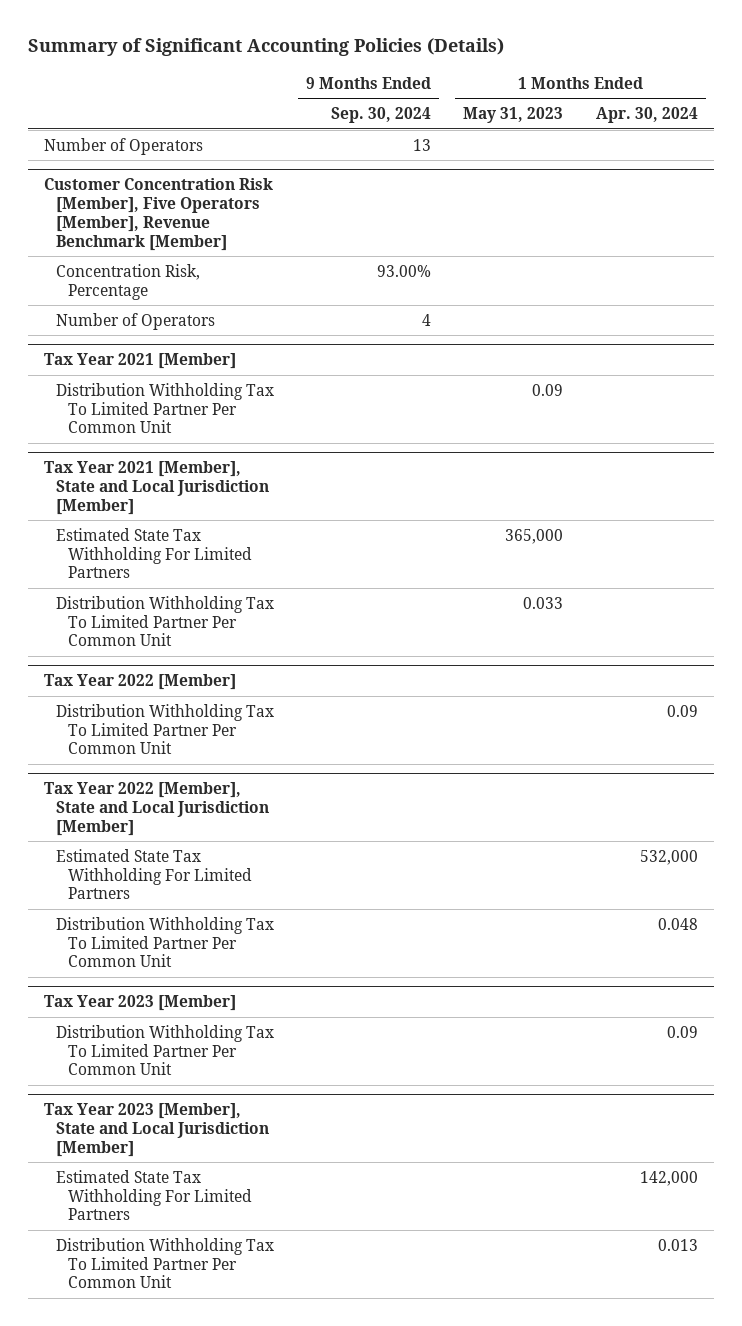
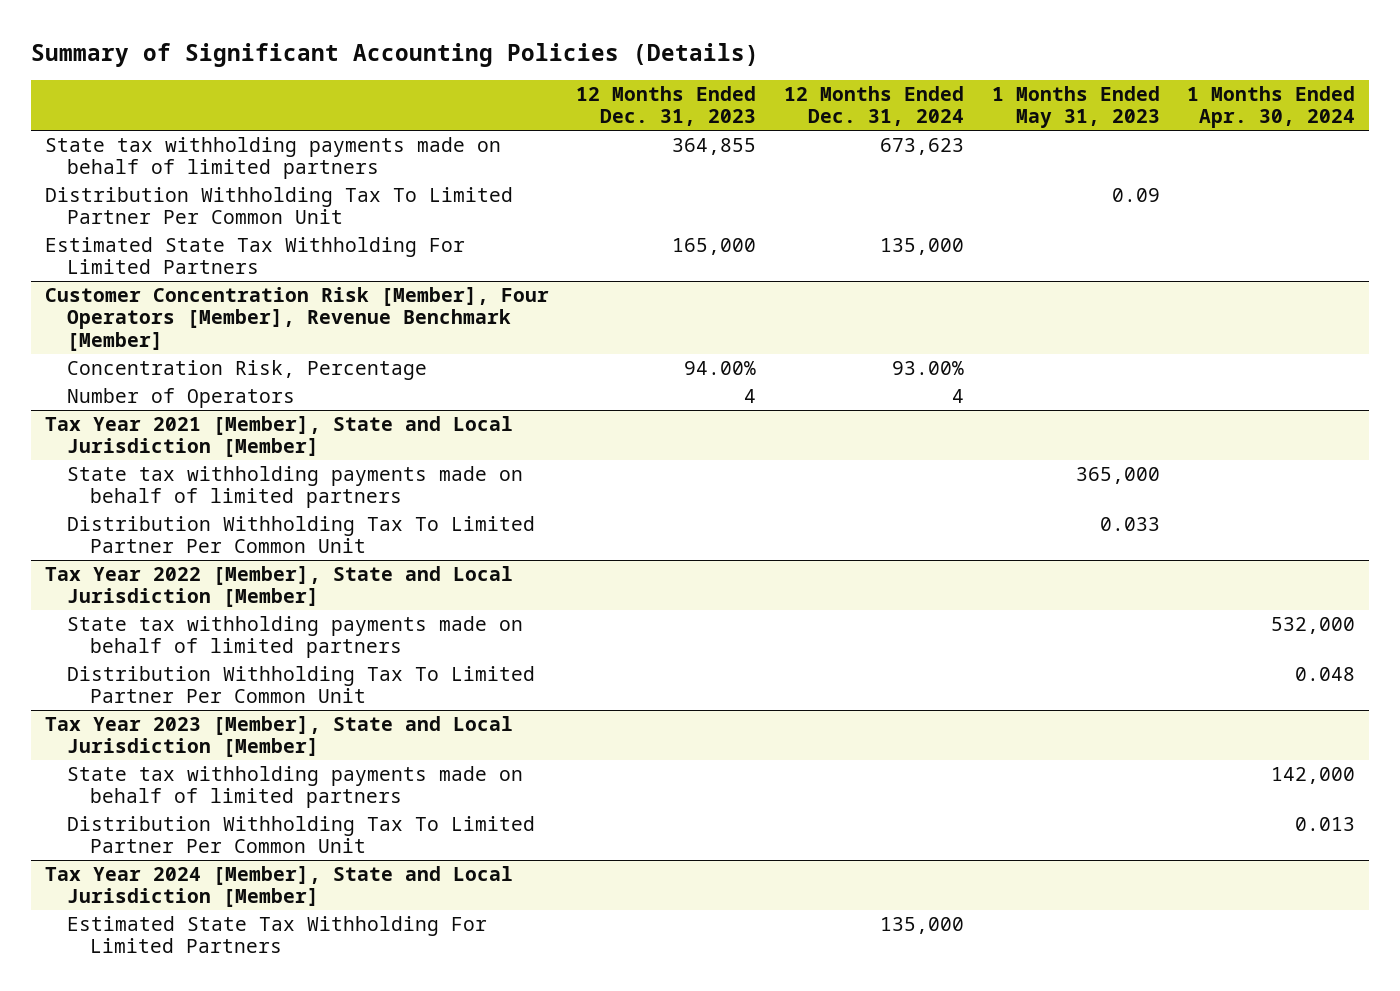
- | 9 Months Ended Sep. 30, 2024 | 1 Months Ended May 31, 2023 | 1 Months Ended Apr. 30, 2024
+ | 12 Months Ended Dec. 31, 2023 | 12 Months Ended Dec. 31, 2024 | 1 Months Ended May 31, 2023 | 1 Months Ended Apr. 30, 2024
- Number of Operators | 13 | |
- Customer Concentration Risk [Member], Five Operators [Member], Revenue Benchmark [Member]
+ State tax withholding payments made on behalf of limited partners | 364,855 | 673,623 | |
+ Distribution Withholding Tax To Limited Partner Per Common Unit | | | 0.09 |
+ Estimated State Tax Withholding For Limited Partners | 165,000 | 135,000 | |
+ Customer Concentration Risk [Member], Four Operators [Member], Revenue Benchmark [Member]
- Tax Year 2021 [Member]
- Distribution Withholding Tax To Limited Partner Per Common Unit | | 0.09 |
@ Tax Year 2021 [Member], State and Local Jurisdiction [Member]
- Estimated State Tax Withholding For Limited Partners | | 365,000 |
+ State tax withholding payments made on behalf of limited partners | | | 365,000 |
- Tax Year 2022 [Member]
- Distribution Withholding Tax To Limited Partner Per Common Unit | | | 0.09
@ Tax Year 2022 [Member], State and Local Jurisdiction [Member]
- Estimated State Tax Withholding For Limited Partners | | | 532,000
+ State tax withholding payments made on behalf of limited partners | | | | 532,000
- Tax Year 2023 [Member]
- Distribution Withholding Tax To Limited Partner Per Common Unit | | | 0.09
@ Tax Year 2023 [Member], State and Local Jurisdiction [Member]
- Estimated State Tax Withholding For Limited Partners | | | 142,000
+ State tax withholding payments made on behalf of limited partners | | | | 142,000
+ Tax Year 2024 [Member], State and Local Jurisdiction [Member]
+ Estimated State Tax Withholding For Limited Partners | | 135,000 | |

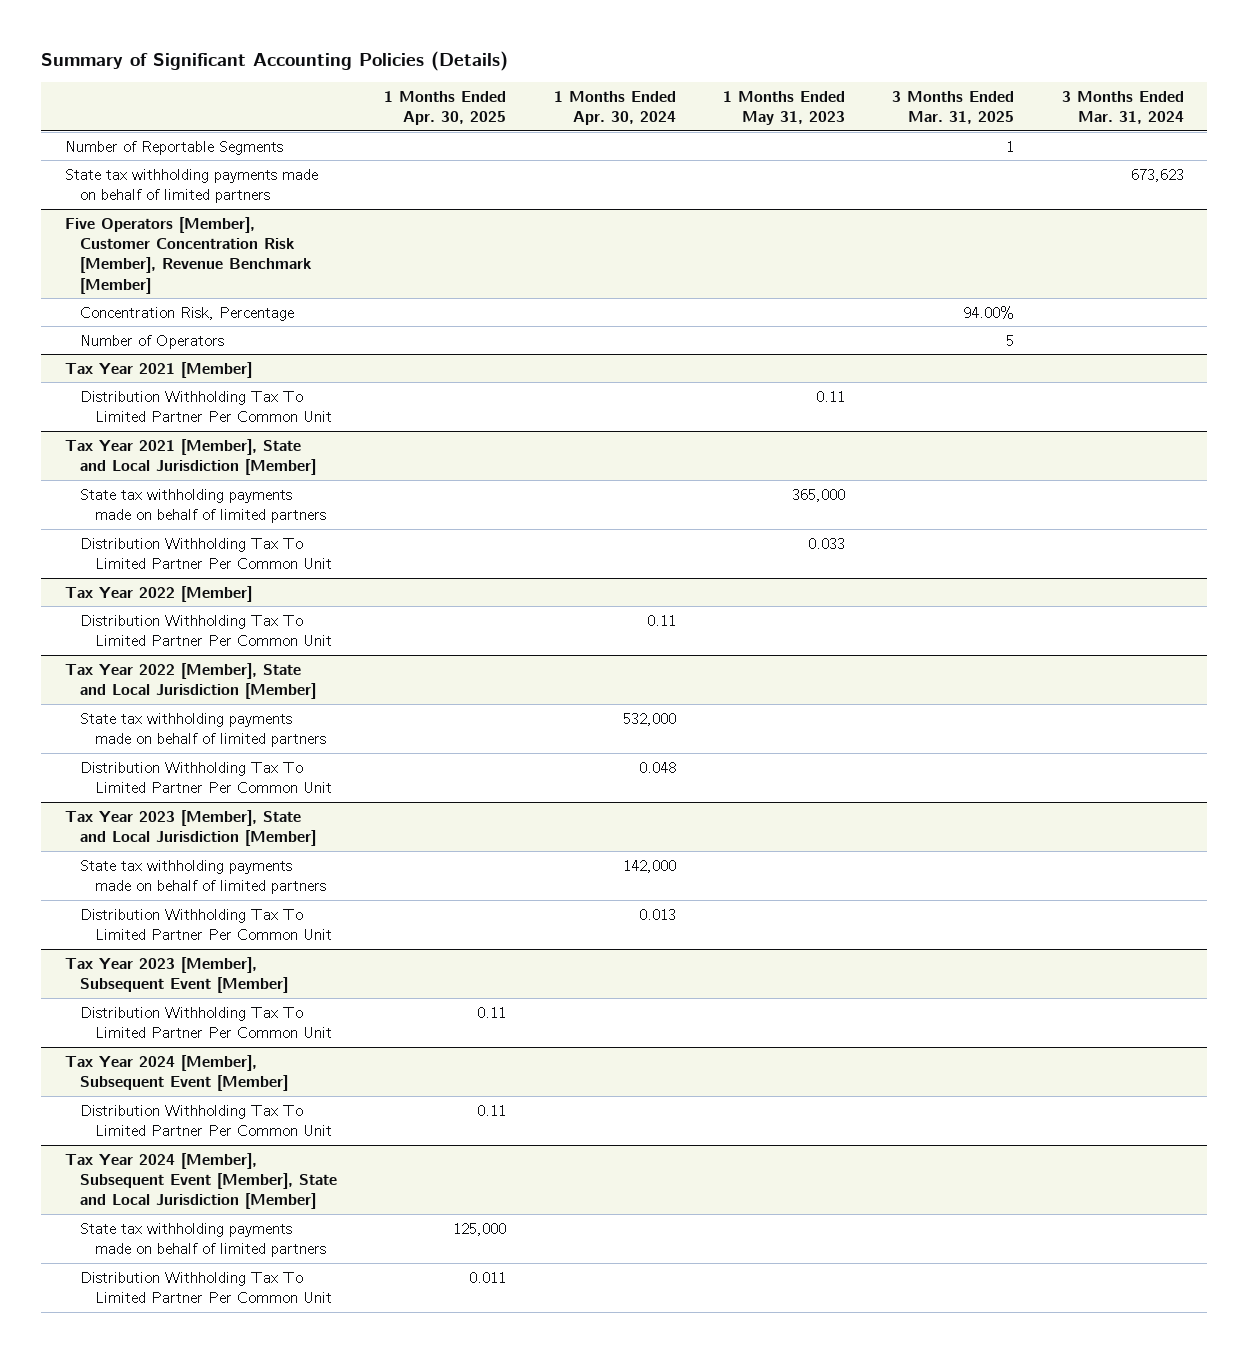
- | 12 Months Ended Dec. 31, 2023 | 12 Months Ended Dec. 31, 2024 | 1 Months Ended May 31, 2023 | 1 Months Ended Apr. 30, 2024
+ | 1 Months Ended Apr. 30, 2025 | 1 Months Ended Apr. 30, 2024 | 1 Months Ended May 31, 2023 | 3 Months Ended Mar. 31, 2025 | 3 Months Ended Mar. 31, 2024
+ Number of Reportable Segments | | | | 1 |
- Distribution Withholding Tax To Limited Partner Per Common Unit | | | 0.09 |
- Estimated State Tax Withholding For Limited Partners | 165,000 | 135,000 | |
- Customer Concentration Risk [Member], Four Operators [Member], Revenue Benchmark [Member]
+ Five Operators [Member], Customer Concentration Risk [Member], Revenue Benchmark [Member]
+ Tax Year 2021 [Member]
+ Distribution Withholding Tax To Limited Partner Per Common Unit | | | 0.11 | |
+ Tax Year 2022 [Member]
+ Distribution Withholding Tax To Limited Partner Per Common Unit | | 0.11 | | |
- Tax Year 2024 [Member], State and Local Jurisdiction [Member]
- Estimated State Tax Withholding For Limited Partners | | 135,000 | |
+ Tax Year 2023 [Member], Subsequent Event [Member]
+ Distribution Withholding Tax To Limited Partner Per Common Unit | 0.11 | | | |
+ Tax Year 2024 [Member], Subsequent Event [Member]
+ Distribution Withholding Tax To Limited Partner Per Common Unit | 0.11 | | | |
+ Tax Year 2024 [Member], Subsequent Event [Member], State and Local Jurisdiction [Member]
+ State tax withholding payments made on behalf of limited partners | 125,000 | | | |
+ Distribution Withholding Tax To Limited Partner Per Common Unit | 0.011 | | | |

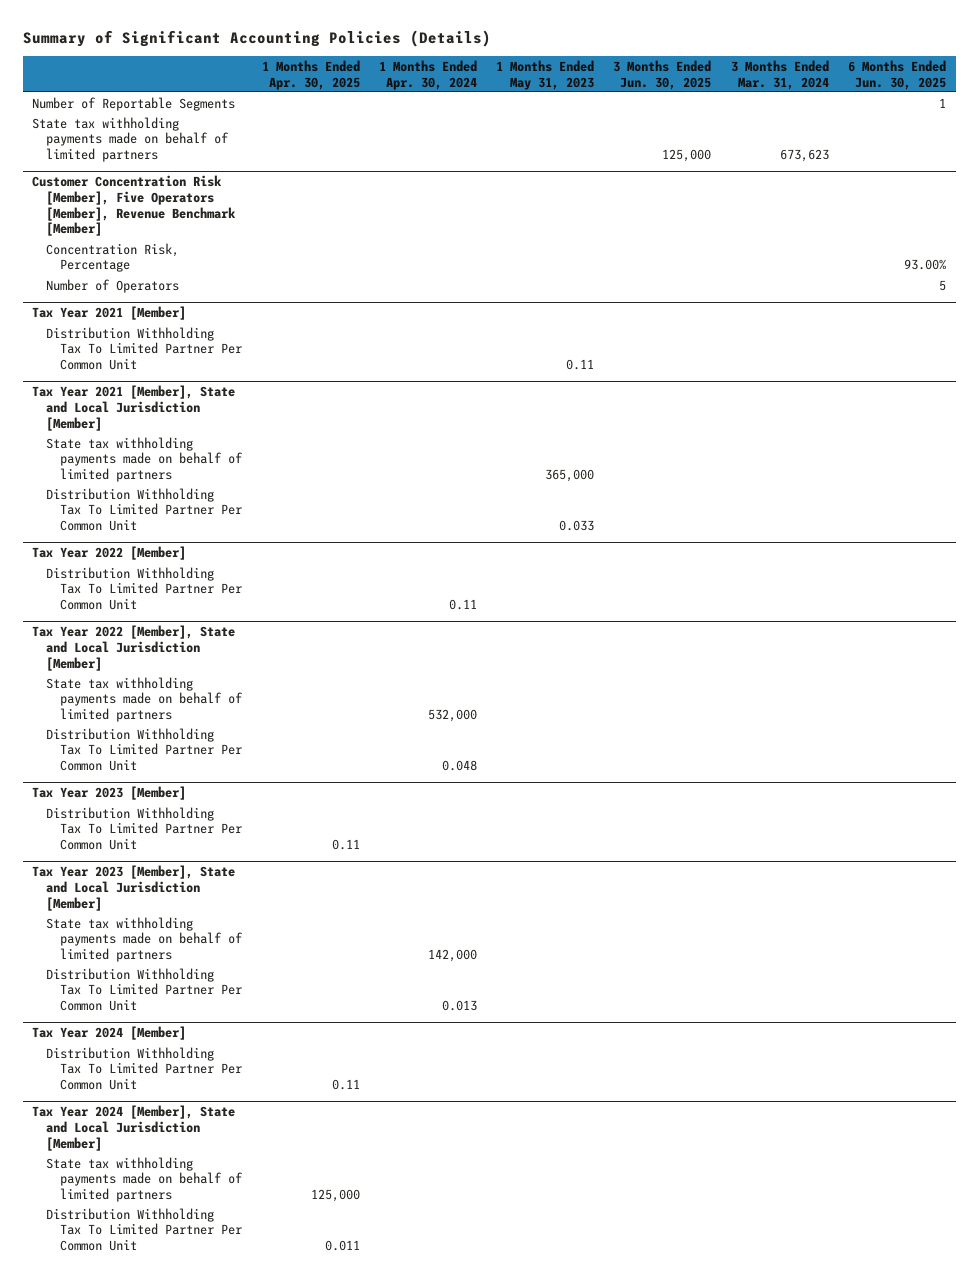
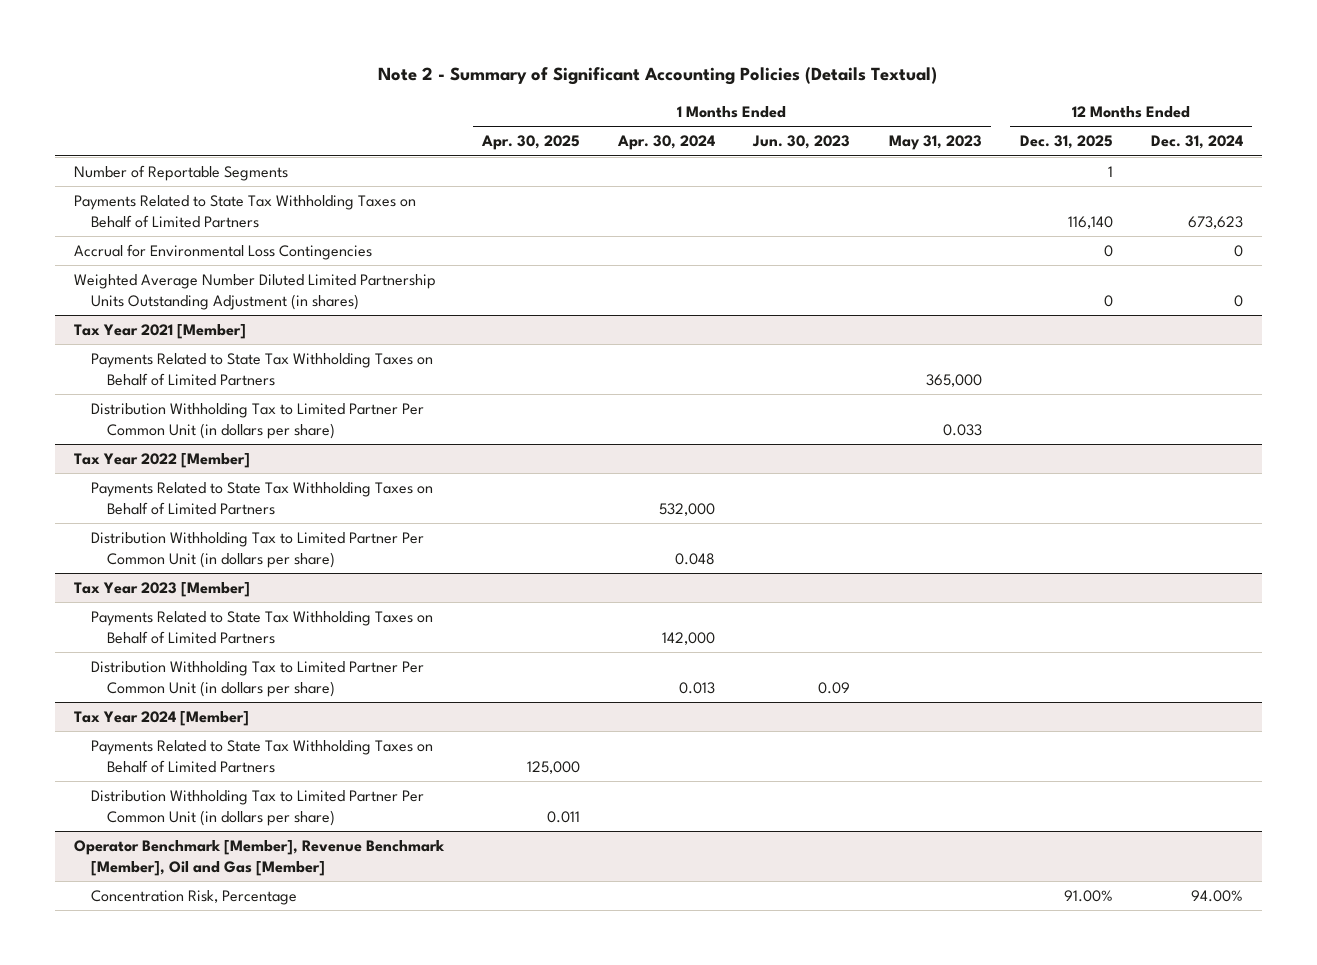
- Summary of Significant Accounting Policies (Details)
+ Note 2 - Summary of Significant Accounting Policies (Details Textual)
- | 1 Months Ended Apr. 30, 2025 | 1 Months Ended Apr. 30, 2024 | 1 Months Ended May 31, 2023 | 3 Months Ended Jun. 30, 2025 | 3 Months Ended Mar. 31, 2024 | 6 Months Ended Jun. 30, 2025
+ | 1 Months Ended Apr. 30, 2025 | 1 Months Ended Apr. 30, 2024 | 1 Months Ended Jun. 30, 2023 | 1 Months Ended May 31, 2023 | 12 Months Ended Dec. 31, 2025 | 12 Months Ended Dec. 31, 2024
- State tax withholding payments made on behalf of limited partners | | | | 125,000 | 673,623 |
- Customer Concentration Risk [Member], Five Operators [Member], Revenue Benchmark [Member]
- Concentration Risk, Percentage | | | | | | 93.00%
- Number of Operators | | | | | | 5
+ Payments Related to State Tax Withholding Taxes on Behalf of Limited Partners | | | | | 116,140 | 673,623
+ Accrual for Environmental Loss Contingencies | | | | | 0 | 0
+ Weighted Average Number Diluted Limited Partnership Units Outstanding Adjustment (in shares) | | | | | 0 | 0
@ Tax Year 2021 [Member]
- Distribution Withholding Tax To Limited Partner Per Common Unit | | | 0.11 | | |
- Tax Year 2021 [Member], State and Local Jurisdiction [Member]
- State tax withholding payments made on behalf of limited partners | | | 365,000 | | |
- Distribution Withholding Tax To Limited Partner Per Common Unit | | | 0.033 | | |
@ Tax Year 2021 [Member]
+ Payments Related to State Tax Withholding Taxes on Behalf of Limited Partners | | | | 365,000 | |
+ Distribution Withholding Tax to Limited Partner Per Common Unit (in dollars per share) | | | | 0.033 | |
@ Tax Year 2022 [Member]
- Distribution Withholding Tax To Limited Partner Per Common Unit | | 0.11 | | | |
- Tax Year 2022 [Member], State and Local Jurisdiction [Member]
- State tax withholding payments made on behalf of limited partners | | 532,000 | | | |
- Distribution Withholding Tax To Limited Partner Per Common Unit | | 0.048 | | | |
@ Tax Year 2022 [Member]
+ Payments Related to State Tax Withholding Taxes on Behalf of Limited Partners | | 532,000 | | | |
+ Distribution Withholding Tax to Limited Partner Per Common Unit (in dollars per share) | | 0.048 | | | |
@ Tax Year 2023 [Member]
- Distribution Withholding Tax To Limited Partner Per Common Unit | 0.11 | | | | |
- Tax Year 2023 [Member], State and Local Jurisdiction [Member]
- State tax withholding payments made on behalf of limited partners | | 142,000 | | | |
- Distribution Withholding Tax To Limited Partner Per Common Unit | | 0.013 | | | |
@ Tax Year 2023 [Member]
+ Payments Related to State Tax Withholding Taxes on Behalf of Limited Partners | | 142,000 | | | |
+ Distribution Withholding Tax to Limited Partner Per Common Unit (in dollars per share) | | 0.013 | 0.09 | | |
@ Tax Year 2024 [Member]
- Distribution Withholding Tax To Limited Partner Per Common Unit | 0.11 | | | | |
- Tax Year 2024 [Member], State and Local Jurisdiction [Member]
- State tax withholding payments made on behalf of limited partners | 125,000 | | | | |
- Distribution Withholding Tax To Limited Partner Per Common Unit | 0.011 | | | | |
@ Tax Year 2024 [Member]
+ Payments Related to State Tax Withholding Taxes on Behalf of Limited Partners | 125,000 | | | | |
+ Distribution Withholding Tax to Limited Partner Per Common Unit (in dollars per share) | 0.011 | | | | |
+ Operator Benchmark [Member], Revenue Benchmark [Member], Oil and Gas [Member]
+ Concentration Risk, Percentage | | | | | 91.00% | 94.00%

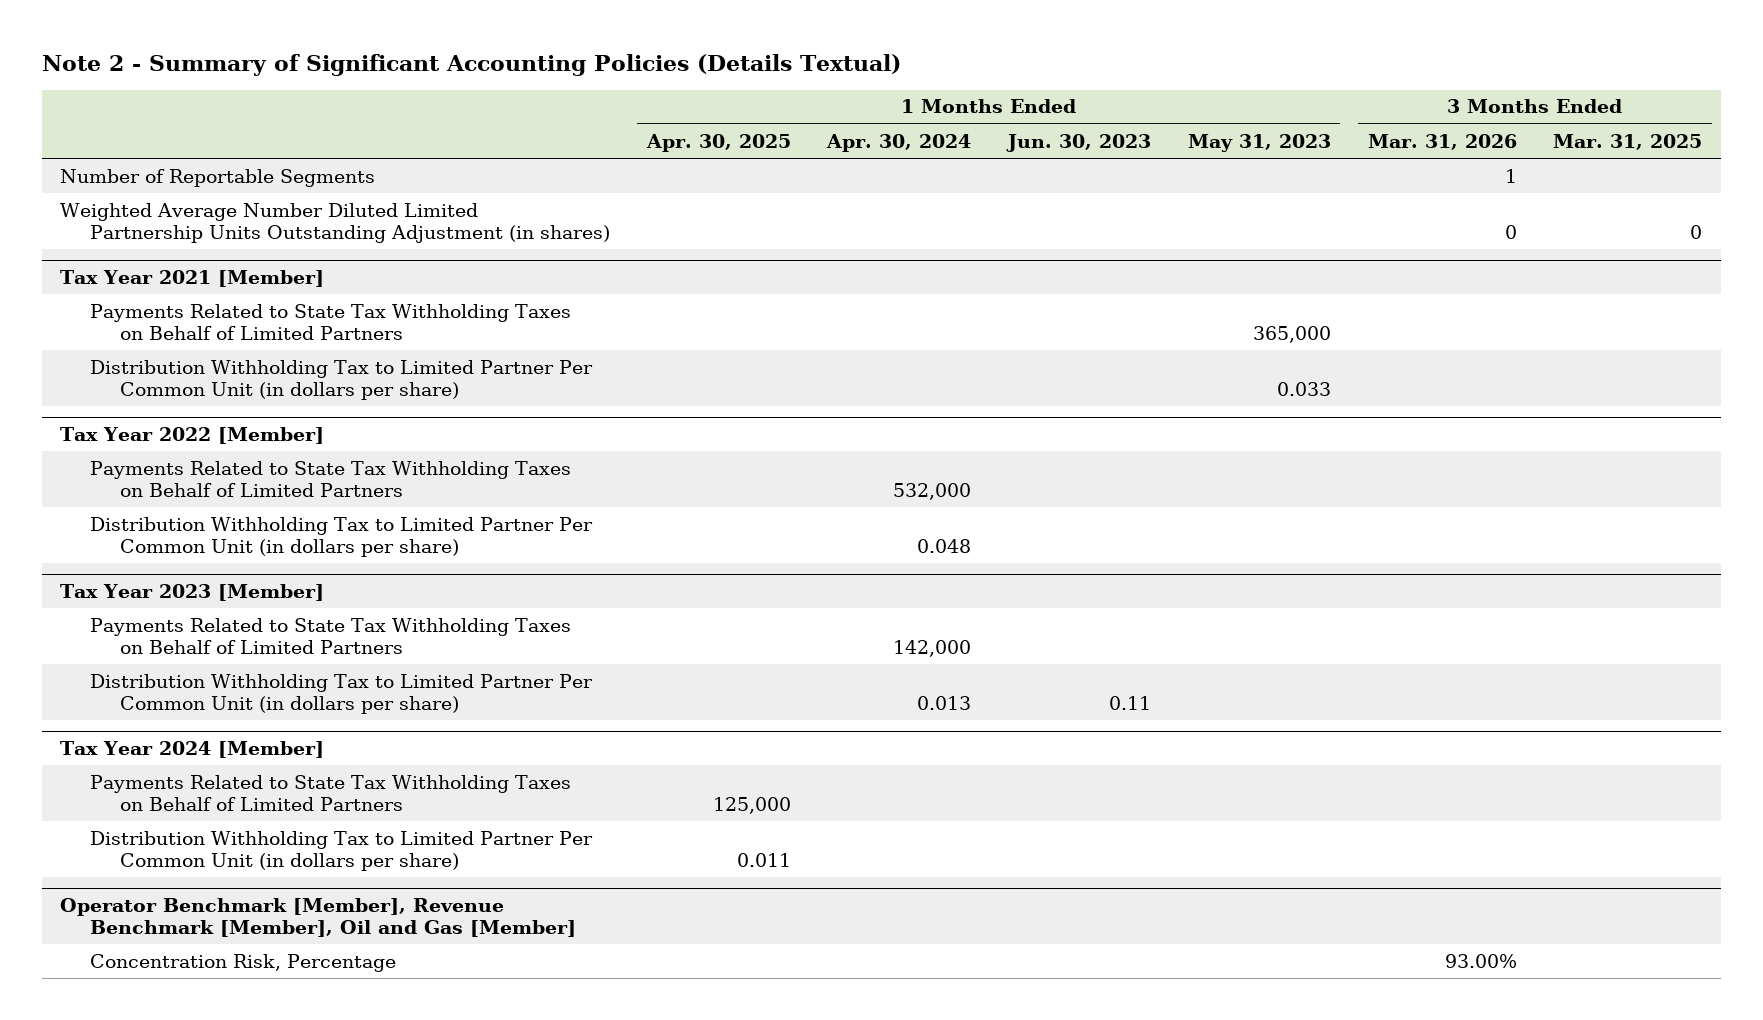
- | 1 Months Ended Apr. 30, 2025 | 1 Months Ended Apr. 30, 2024 | 1 Months Ended Jun. 30, 2023 | 1 Months Ended May 31, 2023 | 12 Months Ended Dec. 31, 2025 | 12 Months Ended Dec. 31, 2024
+ | 1 Months Ended Apr. 30, 2025 | 1 Months Ended Apr. 30, 2024 | 1 Months Ended Jun. 30, 2023 | 1 Months Ended May 31, 2023 | 3 Months Ended Mar. 31, 2026 | 3 Months Ended Mar. 31, 2025
- Payments Related to State Tax Withholding Taxes on Behalf of Limited Partners | | | | | 116,140 | 673,623
- Accrual for Environmental Loss Contingencies | | | | | 0 | 0
@ Tax Year 2023 [Member]
- Distribution Withholding Tax to Limited Partner Per Common Unit (in dollars per share) | | 0.013 | 0.09 | | |
+ Distribution Withholding Tax to Limited Partner Per Common Unit (in dollars per share) | | 0.013 | 0.11 | | |

